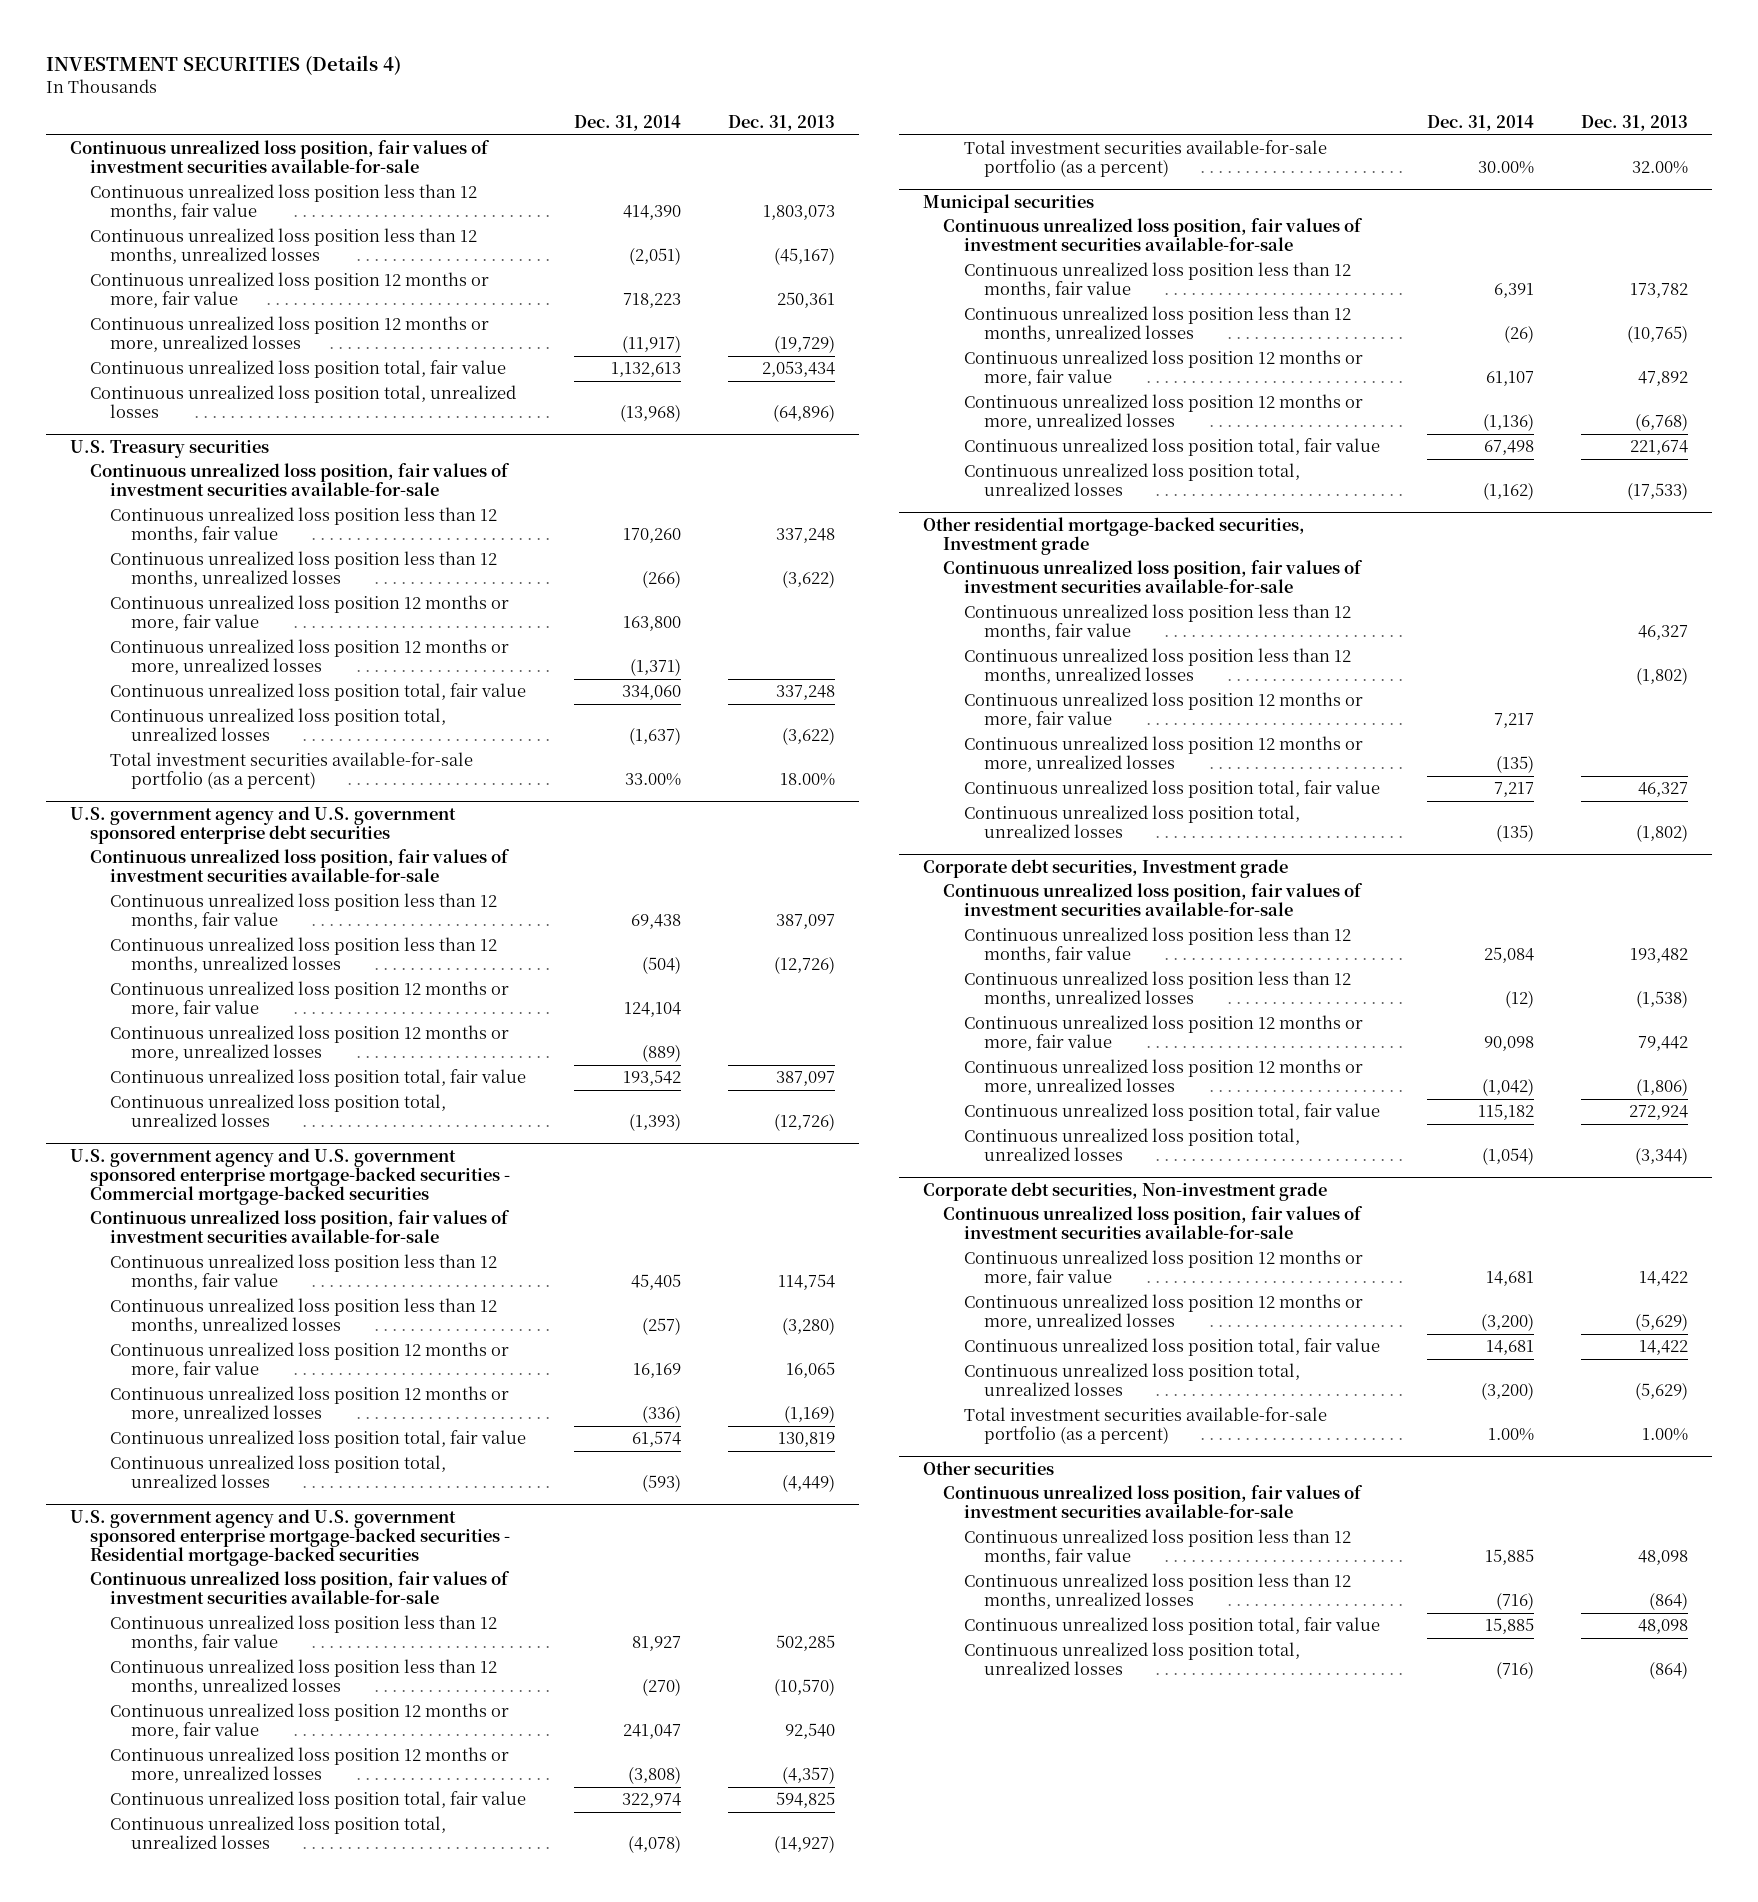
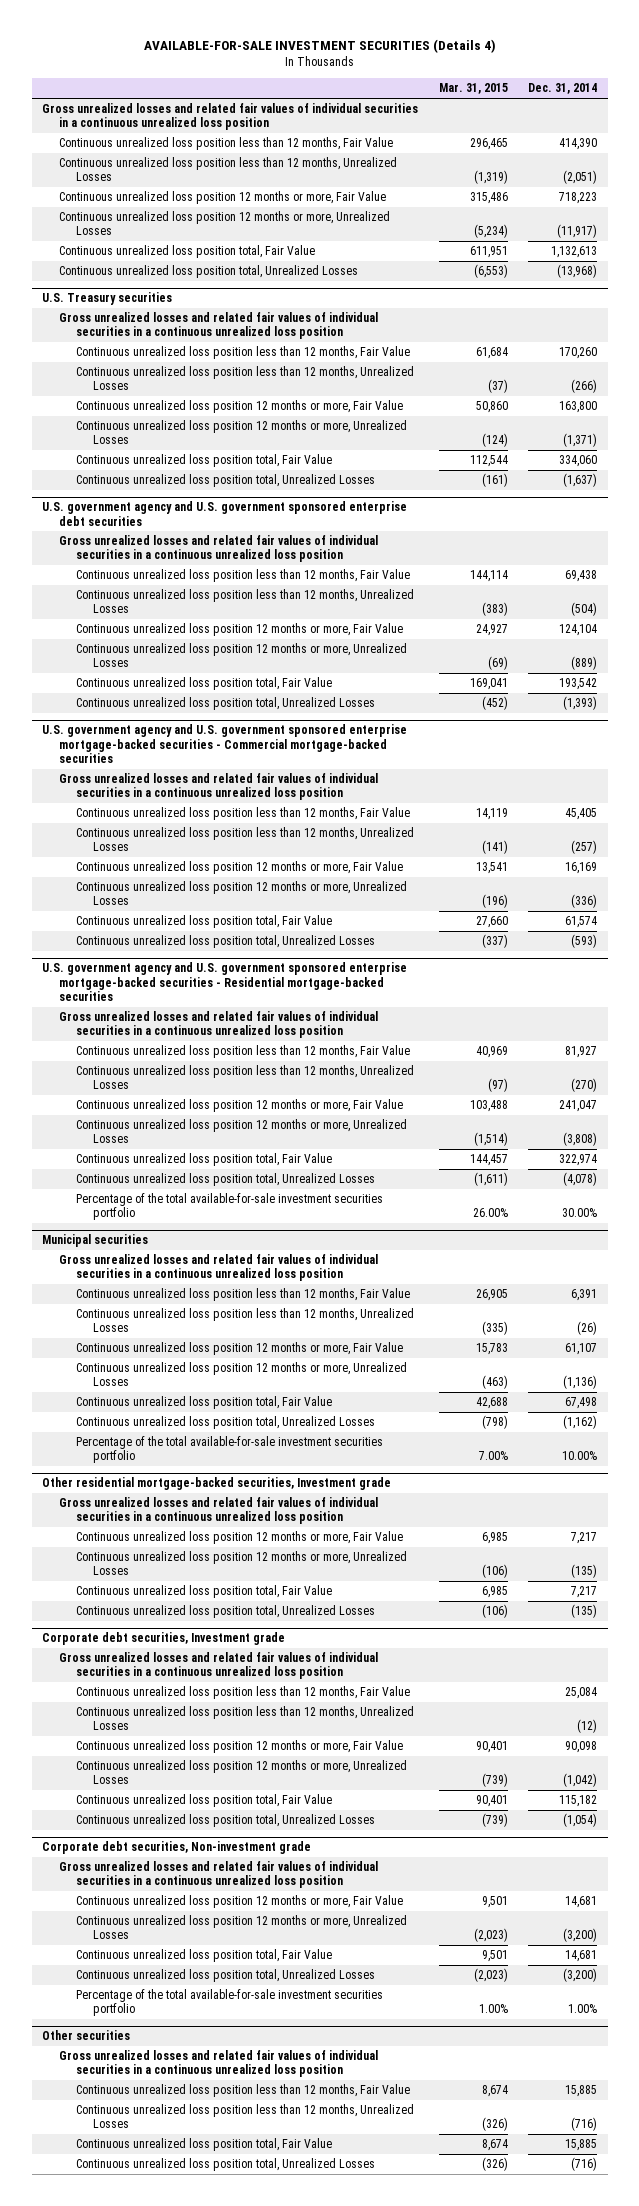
- INVESTMENT SECURITIES (Details 4)
+ AVAILABLE-FOR-SALE INVESTMENT SECURITIES (Details 4)
- | Dec. 31, 2014 | Dec. 31, 2013
+ | Mar. 31, 2015 | Dec. 31, 2014
- Continuous unrealized loss position, fair values of investment securities available-for-sale
- Continuous unrealized loss position less than 12 months, fair value | 414,390 | 1,803,073
- Continuous unrealized loss position less than 12 months, unrealized losses | (2,051) | (45,167)
- Continuous unrealized loss position 12 months or more, fair value | 718,223 | 250,361
- Continuous unrealized loss position 12 months or more, unrealized losses | (11,917) | (19,729)
- Continuous unrealized loss position total, fair value | 1,132,613 | 2,053,434
- Continuous unrealized loss position total, unrealized losses | (13,968) | (64,896)
+ Gross unrealized losses and related fair values of individual securities in a continuous unrealized loss position
+ Continuous unrealized loss position less than 12 months, Fair Value | 296,465 | 414,390
+ Continuous unrealized loss position less than 12 months, Unrealized Losses | (1,319) | (2,051)
+ Continuous unrealized loss position 12 months or more, Fair Value | 315,486 | 718,223
+ Continuous unrealized loss position 12 months or more, Unrealized Losses | (5,234) | (11,917)
+ Continuous unrealized loss position total, Fair Value | 611,951 | 1,132,613
+ Continuous unrealized loss position total, Unrealized Losses | (6,553) | (13,968)
@ U.S. Treasury securities
- Continuous unrealized loss position, fair values of investment securities available-for-sale
- Continuous unrealized loss position less than 12 months, fair value | 170,260 | 337,248
- Continuous unrealized loss position less than 12 months, unrealized losses | (266) | (3,622)
- Continuous unrealized loss position 12 months or more, fair value | 163,800 |
- Continuous unrealized loss position 12 months or more, unrealized losses | (1,371) |
- Continuous unrealized loss position total, fair value | 334,060 | 337,248
- Continuous unrealized loss position total, unrealized losses | (1,637) | (3,622)
- Total investment securities available-for-sale portfolio (as a percent) | 33.00% | 18.00%
+ Gross unrealized losses and related fair values of individual securities in a continuous unrealized loss position
+ Continuous unrealized loss position less than 12 months, Fair Value | 61,684 | 170,260
+ Continuous unrealized loss position less than 12 months, Unrealized Losses | (37) | (266)
+ Continuous unrealized loss position 12 months or more, Fair Value | 50,860 | 163,800
+ Continuous unrealized loss position 12 months or more, Unrealized Losses | (124) | (1,371)
+ Continuous unrealized loss position total, Fair Value | 112,544 | 334,060
+ Continuous unrealized loss position total, Unrealized Losses | (161) | (1,637)
@ U.S. government agency and U.S. government sponsored enterprise debt securities
- Continuous unrealized loss position, fair values of investment securities available-for-sale
- Continuous unrealized loss position less than 12 months, fair value | 69,438 | 387,097
- Continuous unrealized loss position less than 12 months, unrealized losses | (504) | (12,726)
- Continuous unrealized loss position 12 months or more, fair value | 124,104 |
- Continuous unrealized loss position 12 months or more, unrealized losses | (889) |
- Continuous unrealized loss position total, fair value | 193,542 | 387,097
- Continuous unrealized loss position total, unrealized losses | (1,393) | (12,726)
+ Gross unrealized losses and related fair values of individual securities in a continuous unrealized loss position
+ Continuous unrealized loss position less than 12 months, Fair Value | 144,114 | 69,438
+ Continuous unrealized loss position less than 12 months, Unrealized Losses | (383) | (504)
+ Continuous unrealized loss position 12 months or more, Fair Value | 24,927 | 124,104
+ Continuous unrealized loss position 12 months or more, Unrealized Losses | (69) | (889)
+ Continuous unrealized loss position total, Fair Value | 169,041 | 193,542
+ Continuous unrealized loss position total, Unrealized Losses | (452) | (1,393)
@ U.S. government agency and U.S. government sponsored enterprise mortgage-backed securities - Commercial mortgage-backed securities
- Continuous unrealized loss position, fair values of investment securities available-for-sale
- Continuous unrealized loss position less than 12 months, fair value | 45,405 | 114,754
- Continuous unrealized loss position less than 12 months, unrealized losses | (257) | (3,280)
- Continuous unrealized loss position 12 months or more, fair value | 16,169 | 16,065
- Continuous unrealized loss position 12 months or more, unrealized losses | (336) | (1,169)
- Continuous unrealized loss position total, fair value | 61,574 | 130,819
- Continuous unrealized loss position total, unrealized losses | (593) | (4,449)
+ Gross unrealized losses and related fair values of individual securities in a continuous unrealized loss position
+ Continuous unrealized loss position less than 12 months, Fair Value | 14,119 | 45,405
+ Continuous unrealized loss position less than 12 months, Unrealized Losses | (141) | (257)
+ Continuous unrealized loss position 12 months or more, Fair Value | 13,541 | 16,169
+ Continuous unrealized loss position 12 months or more, Unrealized Losses | (196) | (336)
+ Continuous unrealized loss position total, Fair Value | 27,660 | 61,574
+ Continuous unrealized loss position total, Unrealized Losses | (337) | (593)
@ U.S. government agency and U.S. government sponsored enterprise mortgage-backed securities - Residential mortgage-backed securities
- Continuous unrealized loss position, fair values of investment securities available-for-sale
- Continuous unrealized loss position less than 12 months, fair value | 81,927 | 502,285
- Continuous unrealized loss position less than 12 months, unrealized losses | (270) | (10,570)
- Continuous unrealized loss position 12 months or more, fair value | 241,047 | 92,540
- Continuous unrealized loss position 12 months or more, unrealized losses | (3,808) | (4,357)
- Continuous unrealized loss position total, fair value | 322,974 | 594,825
- Continuous unrealized loss position total, unrealized losses | (4,078) | (14,927)
- Total investment securities available-for-sale portfolio (as a percent) | 30.00% | 32.00%
+ Gross unrealized losses and related fair values of individual securities in a continuous unrealized loss position
+ Continuous unrealized loss position less than 12 months, Fair Value | 40,969 | 81,927
+ Continuous unrealized loss position less than 12 months, Unrealized Losses | (97) | (270)
+ Continuous unrealized loss position 12 months or more, Fair Value | 103,488 | 241,047
+ Continuous unrealized loss position 12 months or more, Unrealized Losses | (1,514) | (3,808)
+ Continuous unrealized loss position total, Fair Value | 144,457 | 322,974
+ Continuous unrealized loss position total, Unrealized Losses | (1,611) | (4,078)
+ Percentage of the total available-for-sale investment securities portfolio | 26.00% | 30.00%
@ Municipal securities
- Continuous unrealized loss position, fair values of investment securities available-for-sale
- Continuous unrealized loss position less than 12 months, fair value | 6,391 | 173,782
- Continuous unrealized loss position less than 12 months, unrealized losses | (26) | (10,765)
- Continuous unrealized loss position 12 months or more, fair value | 61,107 | 47,892
- Continuous unrealized loss position 12 months or more, unrealized losses | (1,136) | (6,768)
- Continuous unrealized loss position total, fair value | 67,498 | 221,674
- Continuous unrealized loss position total, unrealized losses | (1,162) | (17,533)
+ Gross unrealized losses and related fair values of individual securities in a continuous unrealized loss position
+ Continuous unrealized loss position less than 12 months, Fair Value | 26,905 | 6,391
+ Continuous unrealized loss position less than 12 months, Unrealized Losses | (335) | (26)
+ Continuous unrealized loss position 12 months or more, Fair Value | 15,783 | 61,107
+ Continuous unrealized loss position 12 months or more, Unrealized Losses | (463) | (1,136)
+ Continuous unrealized loss position total, Fair Value | 42,688 | 67,498
+ Continuous unrealized loss position total, Unrealized Losses | (798) | (1,162)
+ Percentage of the total available-for-sale investment securities portfolio | 7.00% | 10.00%
@ Other residential mortgage-backed securities, Investment grade
- Continuous unrealized loss position, fair values of investment securities available-for-sale
- Continuous unrealized loss position less than 12 months, fair value | | 46,327
- Continuous unrealized loss position less than 12 months, unrealized losses | | (1,802)
- Continuous unrealized loss position 12 months or more, fair value | 7,217 |
- Continuous unrealized loss position 12 months or more, unrealized losses | (135) |
- Continuous unrealized loss position total, fair value | 7,217 | 46,327
- Continuous unrealized loss position total, unrealized losses | (135) | (1,802)
+ Gross unrealized losses and related fair values of individual securities in a continuous unrealized loss position
+ Continuous unrealized loss position 12 months or more, Fair Value | 6,985 | 7,217
+ Continuous unrealized loss position 12 months or more, Unrealized Losses | (106) | (135)
+ Continuous unrealized loss position total, Fair Value | 6,985 | 7,217
+ Continuous unrealized loss position total, Unrealized Losses | (106) | (135)
@ Corporate debt securities, Investment grade
- Continuous unrealized loss position, fair values of investment securities available-for-sale
- Continuous unrealized loss position less than 12 months, fair value | 25,084 | 193,482
- Continuous unrealized loss position less than 12 months, unrealized losses | (12) | (1,538)
- Continuous unrealized loss position 12 months or more, fair value | 90,098 | 79,442
- Continuous unrealized loss position 12 months or more, unrealized losses | (1,042) | (1,806)
- Continuous unrealized loss position total, fair value | 115,182 | 272,924
- Continuous unrealized loss position total, unrealized losses | (1,054) | (3,344)
+ Gross unrealized losses and related fair values of individual securities in a continuous unrealized loss position
+ Continuous unrealized loss position less than 12 months, Fair Value | | 25,084
+ Continuous unrealized loss position less than 12 months, Unrealized Losses | | (12)
+ Continuous unrealized loss position 12 months or more, Fair Value | 90,401 | 90,098
+ Continuous unrealized loss position 12 months or more, Unrealized Losses | (739) | (1,042)
+ Continuous unrealized loss position total, Fair Value | 90,401 | 115,182
+ Continuous unrealized loss position total, Unrealized Losses | (739) | (1,054)
@ Corporate debt securities, Non-investment grade
- Continuous unrealized loss position, fair values of investment securities available-for-sale
- Continuous unrealized loss position 12 months or more, fair value | 14,681 | 14,422
- Continuous unrealized loss position 12 months or more, unrealized losses | (3,200) | (5,629)
- Continuous unrealized loss position total, fair value | 14,681 | 14,422
- Continuous unrealized loss position total, unrealized losses | (3,200) | (5,629)
- Total investment securities available-for-sale portfolio (as a percent) | 1.00% | 1.00%
+ Gross unrealized losses and related fair values of individual securities in a continuous unrealized loss position
+ Continuous unrealized loss position 12 months or more, Fair Value | 9,501 | 14,681
+ Continuous unrealized loss position 12 months or more, Unrealized Losses | (2,023) | (3,200)
+ Continuous unrealized loss position total, Fair Value | 9,501 | 14,681
+ Continuous unrealized loss position total, Unrealized Losses | (2,023) | (3,200)
+ Percentage of the total available-for-sale investment securities portfolio | 1.00% | 1.00%
@ Other securities
- Continuous unrealized loss position, fair values of investment securities available-for-sale
- Continuous unrealized loss position less than 12 months, fair value | 15,885 | 48,098
- Continuous unrealized loss position less than 12 months, unrealized losses | (716) | (864)
- Continuous unrealized loss position total, fair value | 15,885 | 48,098
- Continuous unrealized loss position total, unrealized losses | (716) | (864)
+ Gross unrealized losses and related fair values of individual securities in a continuous unrealized loss position
+ Continuous unrealized loss position less than 12 months, Fair Value | 8,674 | 15,885
+ Continuous unrealized loss position less than 12 months, Unrealized Losses | (326) | (716)
+ Continuous unrealized loss position total, Fair Value | 8,674 | 15,885
+ Continuous unrealized loss position total, Unrealized Losses | (326) | (716)

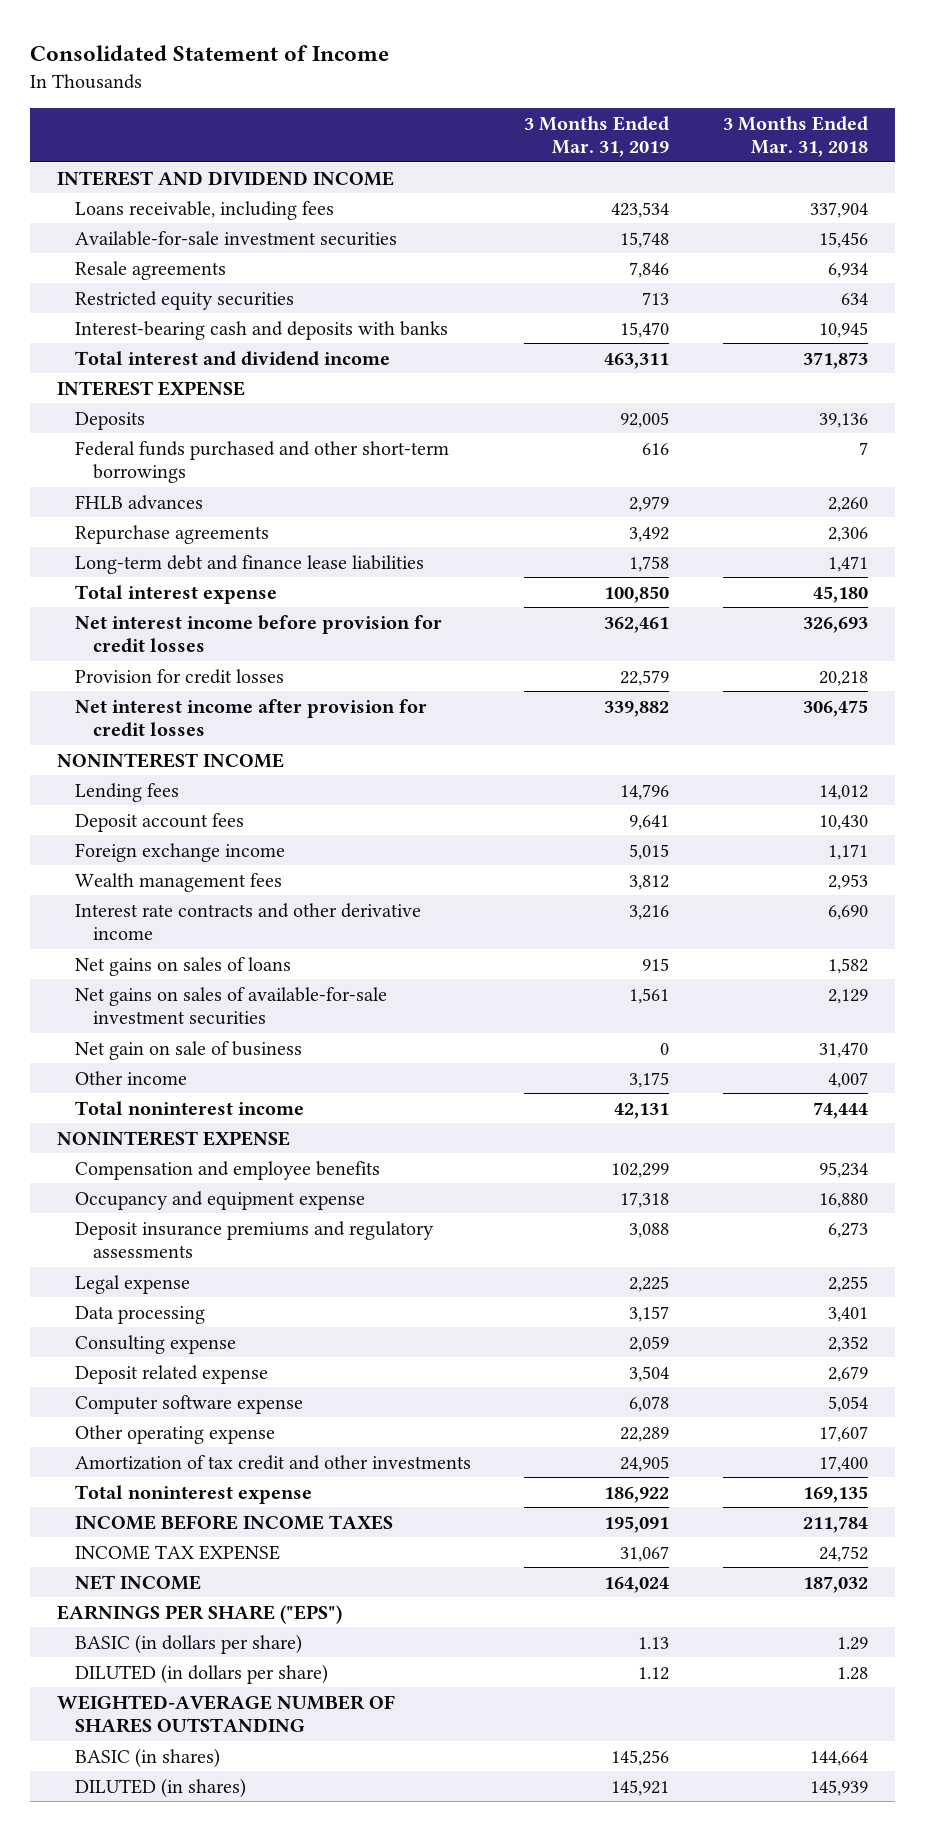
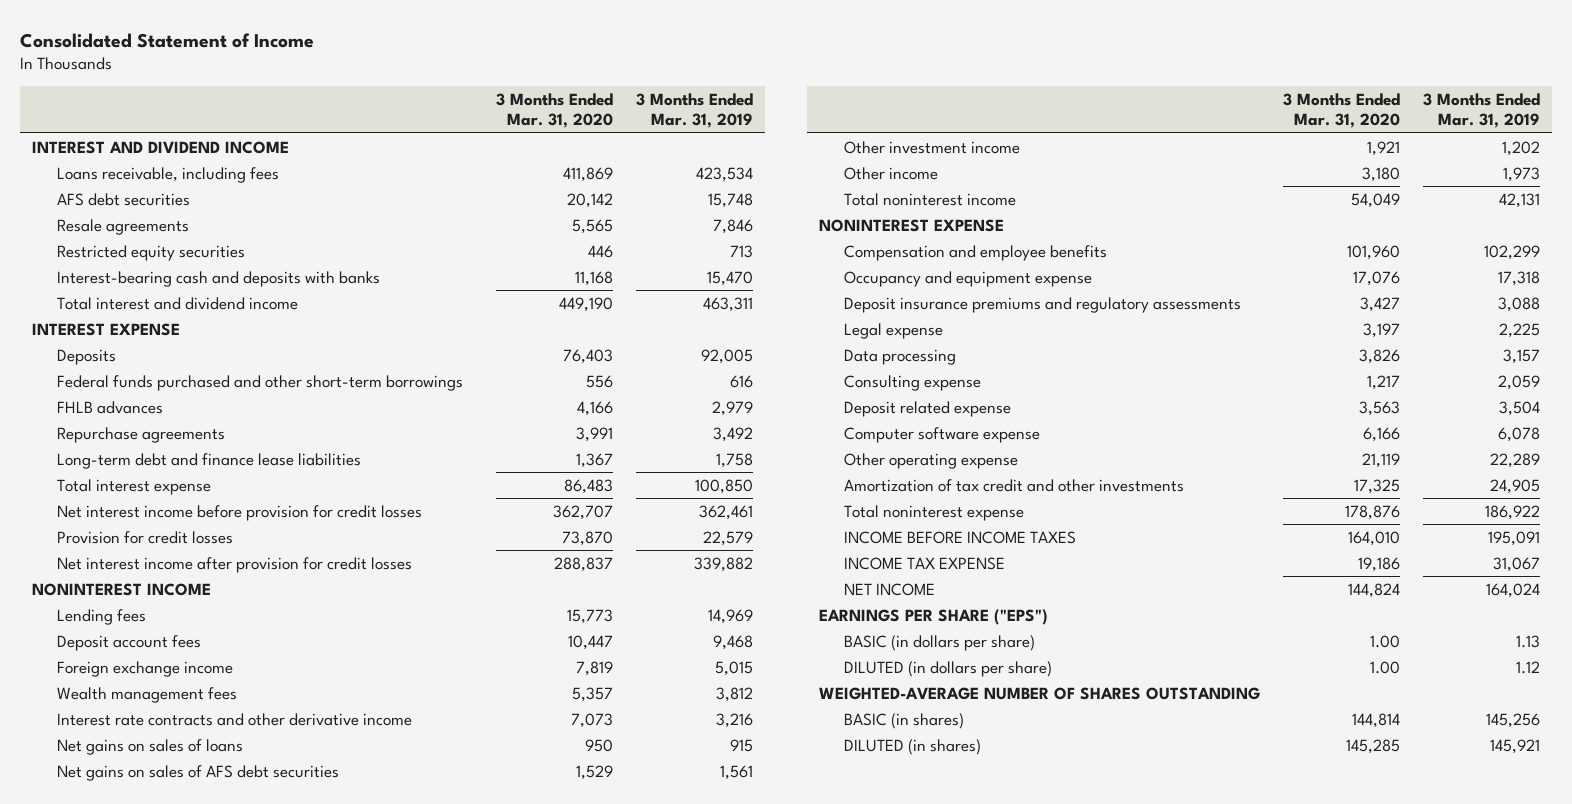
- | 3 Months Ended Mar. 31, 2019 | 3 Months Ended Mar. 31, 2018
+ | 3 Months Ended Mar. 31, 2020 | 3 Months Ended Mar. 31, 2019
- Available-for-sale investment securities | 15,748 | 15,456
+ AFS debt securities | 20,142 | 15,748
- Lending fees | 14,796 | 14,012
- Deposit account fees | 9,641 | 10,430
+ Lending fees | 15,773 | 14,969
+ Deposit account fees | 10,447 | 9,468
- Net gains on sales of available-for-sale investment securities | 1,561 | 2,129
- Net gain on sale of business | 0 | 31,470
- Other income | 3,175 | 4,007
+ Net gains on sales of AFS debt securities | 1,529 | 1,561
+ Other investment income | 1,921 | 1,202
+ Other income | 3,180 | 1,973

